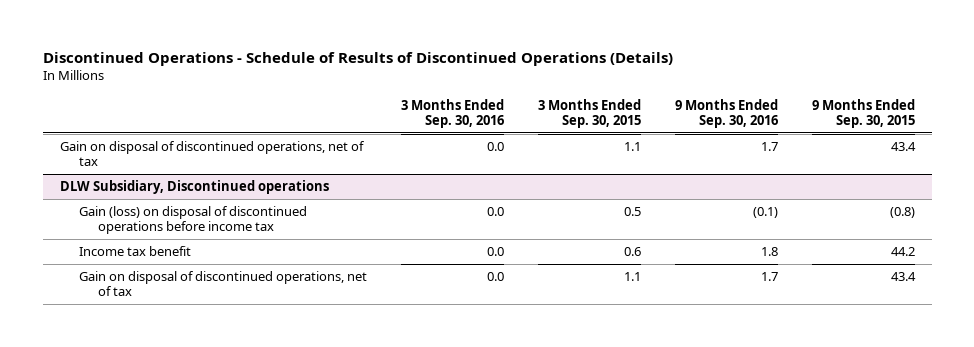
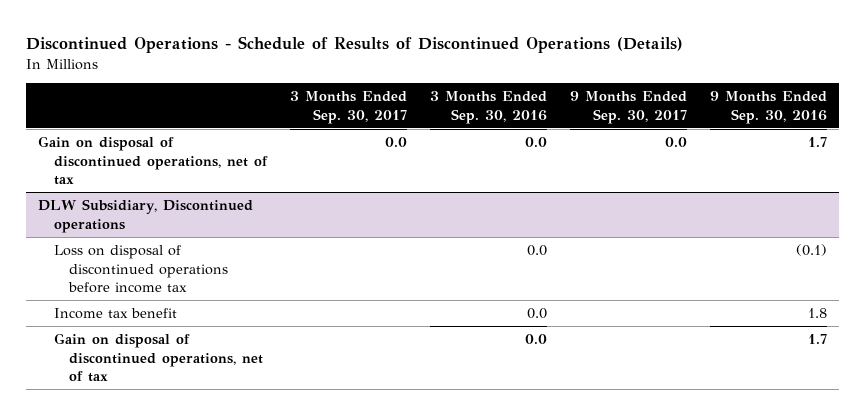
- | 3 Months Ended Sep. 30, 2016 | 3 Months Ended Sep. 30, 2015 | 9 Months Ended Sep. 30, 2016 | 9 Months Ended Sep. 30, 2015
+ | 3 Months Ended Sep. 30, 2017 | 3 Months Ended Sep. 30, 2016 | 9 Months Ended Sep. 30, 2017 | 9 Months Ended Sep. 30, 2016
@ DLW Subsidiary, Discontinued operations
- Gain (loss) on disposal of discontinued operations before income tax | 0.0 | 0.5 | (0.1) | (0.8)
+ Loss on disposal of discontinued operations before income tax | | 0.0 | | (0.1)

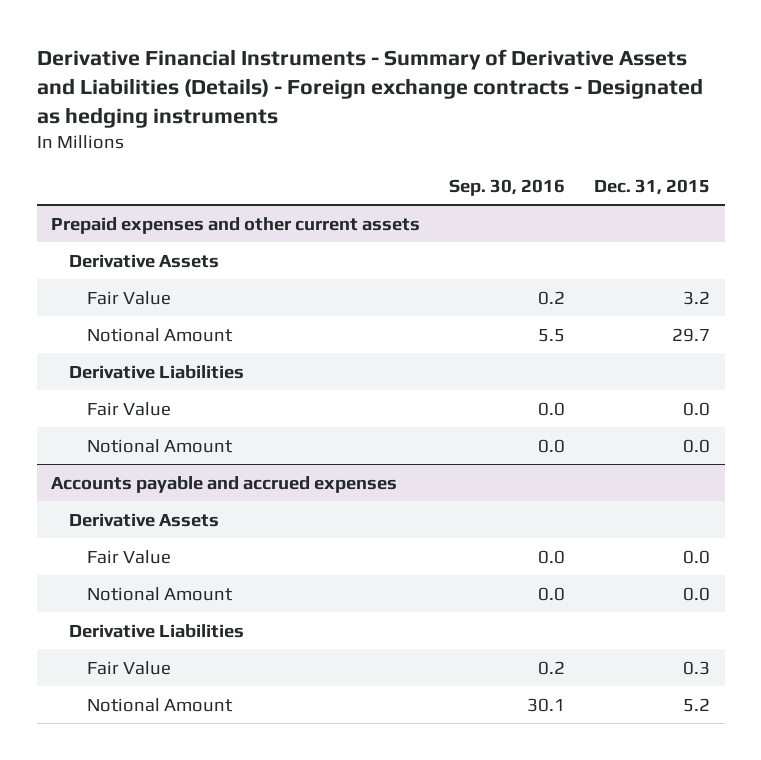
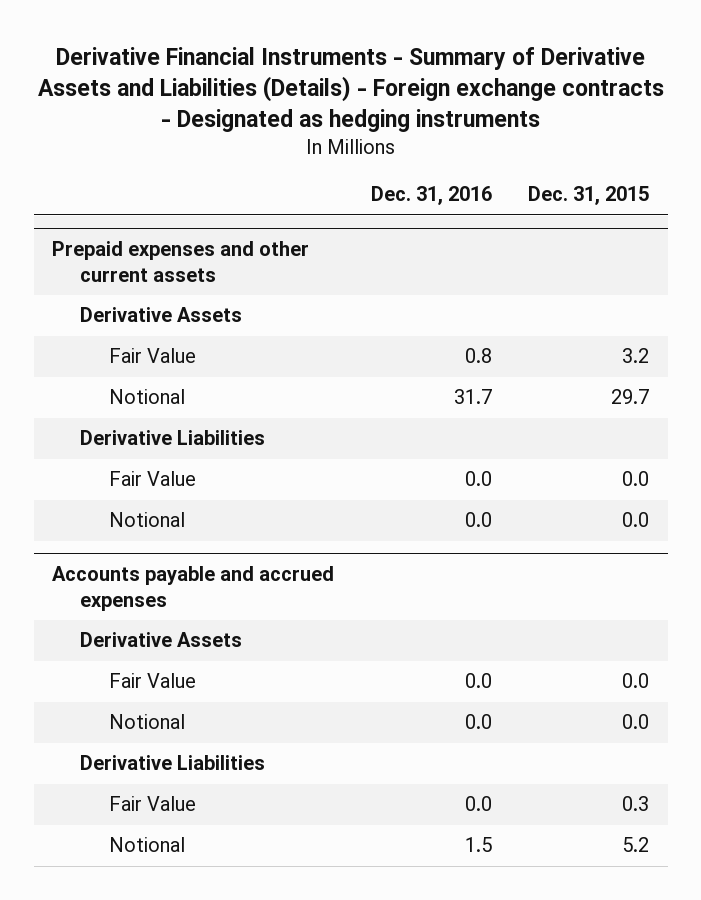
- | Sep. 30, 2016 | Dec. 31, 2015
+ | Dec. 31, 2016 | Dec. 31, 2015
@ Prepaid expenses and other current assets
- Notional Amount | 5.5 | 29.7
+ Notional | 31.7 | 29.7
- Notional Amount | 0.0 | 0.0
+ Notional | 0.0 | 0.0
@ Accounts payable and accrued expenses
- Notional Amount | 0.0 | 0.0
+ Notional | 0.0 | 0.0
- Notional Amount | 30.1 | 5.2
+ Notional | 1.5 | 5.2

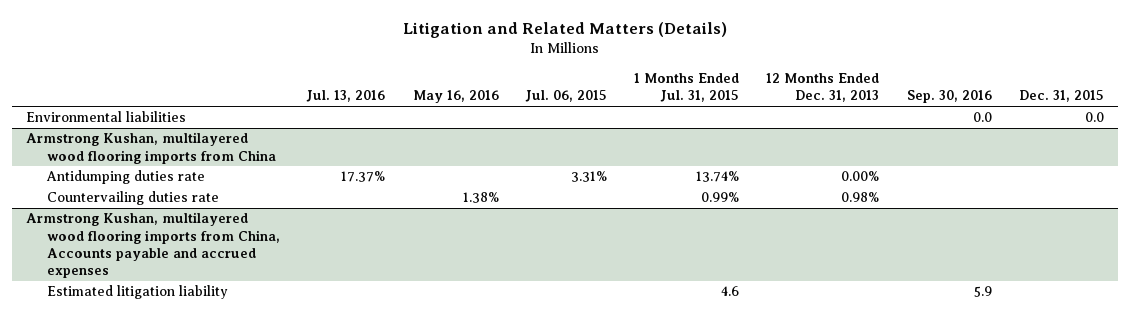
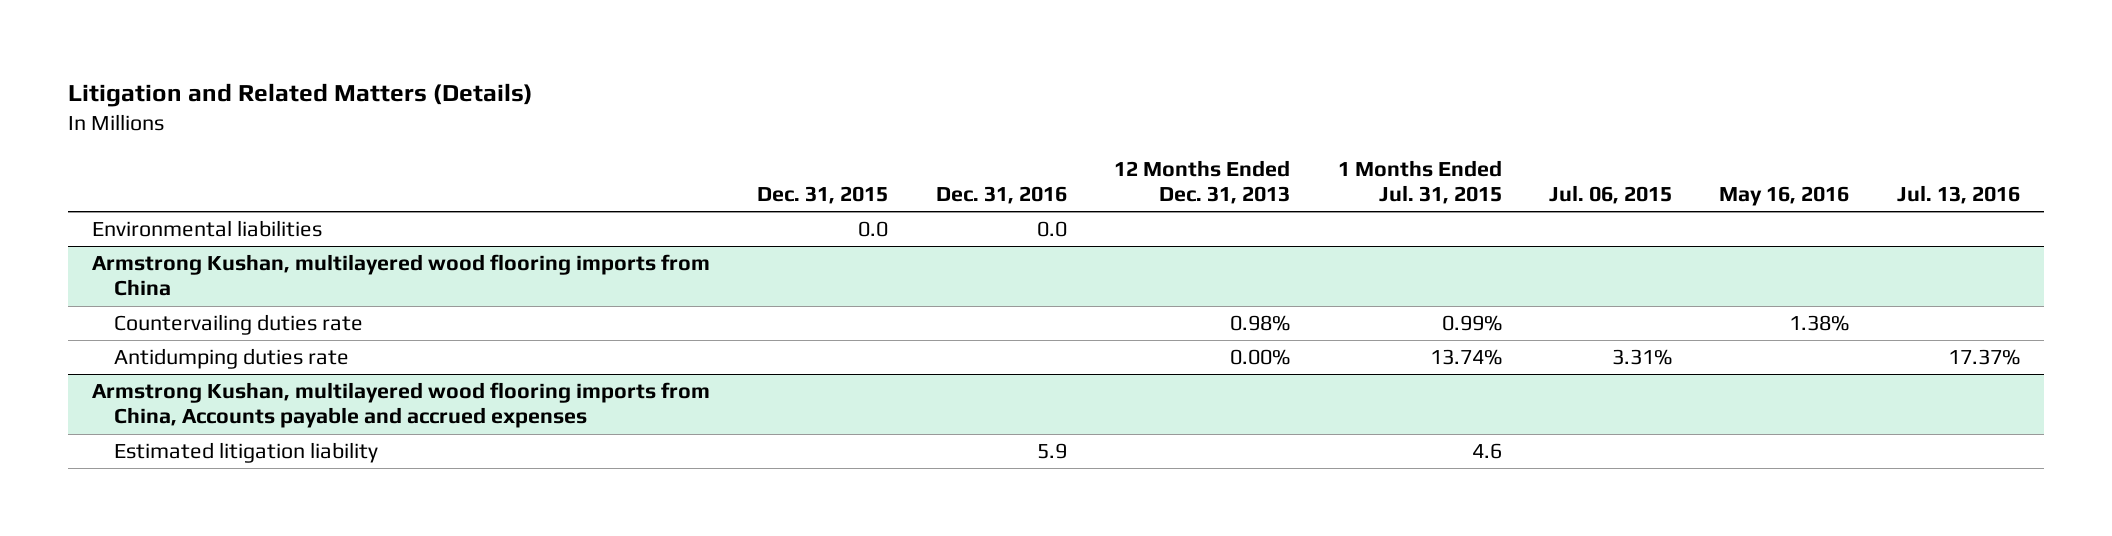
- | Jul. 13, 2016 | May 16, 2016 | Jul. 06, 2015 | 1 Months Ended Jul. 31, 2015 | 12 Months Ended Dec. 31, 2013 | Sep. 30, 2016 | Dec. 31, 2015
+ | Dec. 31, 2015 | Dec. 31, 2016 | 12 Months Ended Dec. 31, 2013 | 1 Months Ended Jul. 31, 2015 | Jul. 06, 2015 | May 16, 2016 | Jul. 13, 2016
@ Armstrong Kushan, multilayered wood flooring imports from China
moved down: Antidumping duties rate | | | 0.00% | 13.74% | 3.31% | | 17.37%

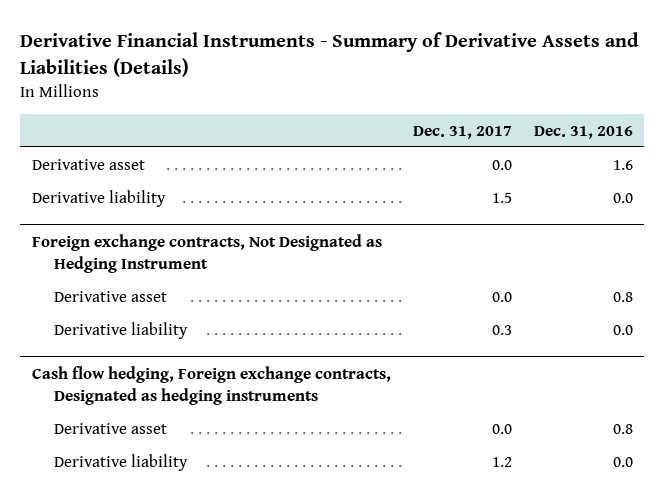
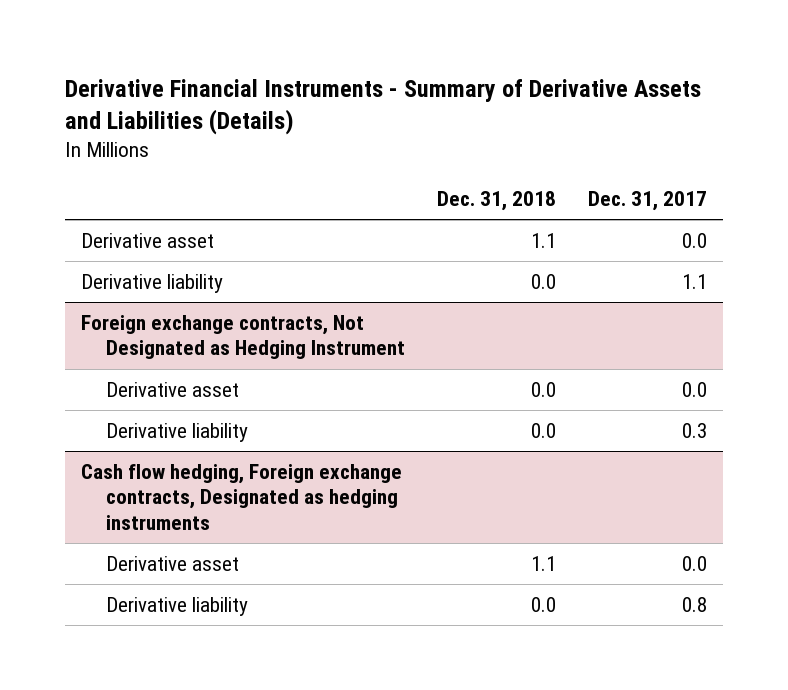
- | Dec. 31, 2017 | Dec. 31, 2016
+ | Dec. 31, 2018 | Dec. 31, 2017
- Derivative liability | 1.5 | 0.0
+ Derivative liability | 0.0 | 1.1
@ Cash flow hedging, Foreign exchange contracts, Designated as hedging instruments
- Derivative liability | 1.2 | 0.0
+ Derivative liability | 0.0 | 0.8

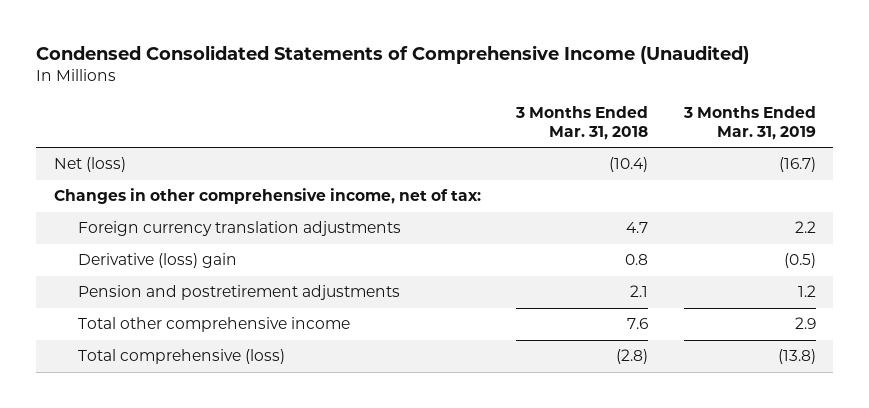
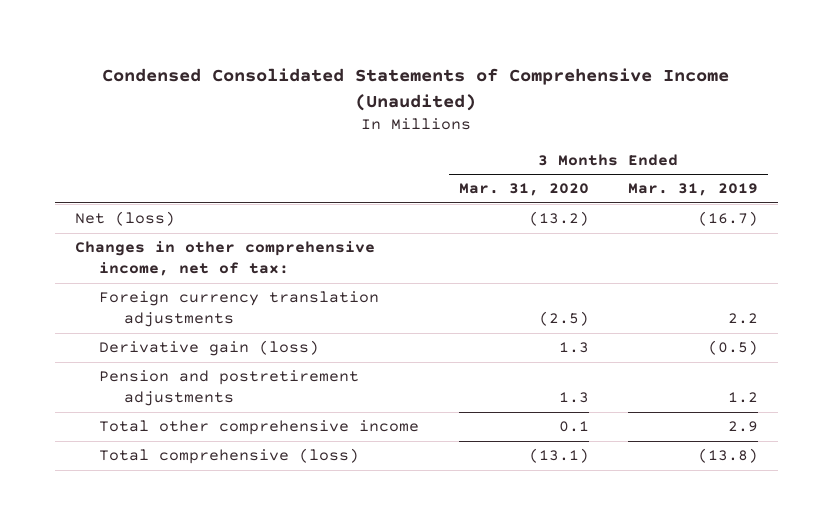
- | 3 Months Ended Mar. 31, 2018 | 3 Months Ended Mar. 31, 2019
+ | 3 Months Ended Mar. 31, 2020 | 3 Months Ended Mar. 31, 2019
- Derivative (loss) gain | 0.8 | (0.5)
+ Derivative gain (loss) | 1.3 | (0.5)

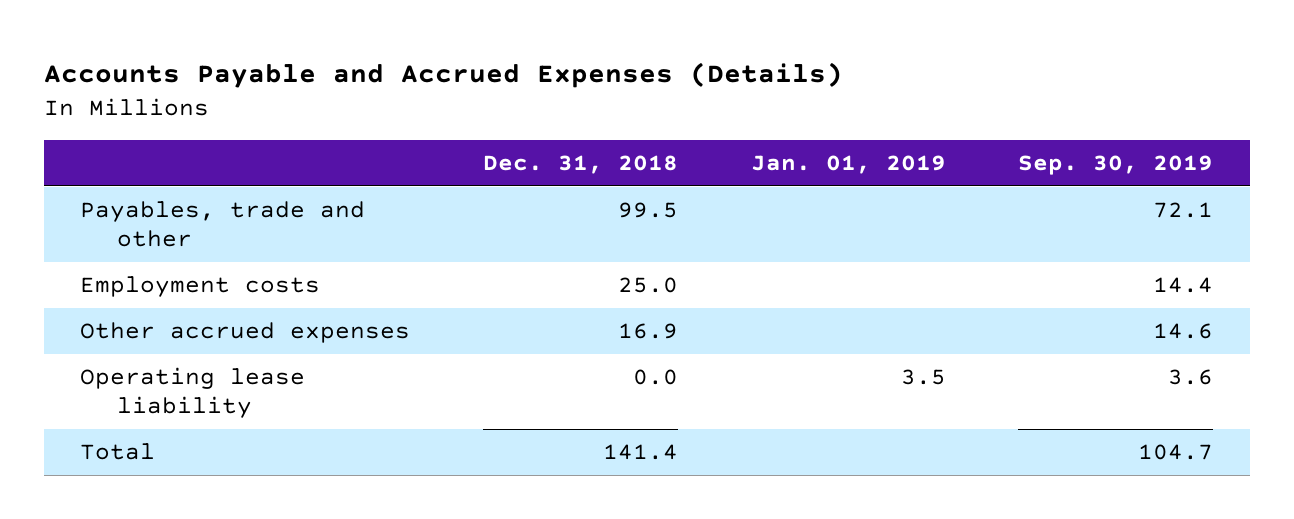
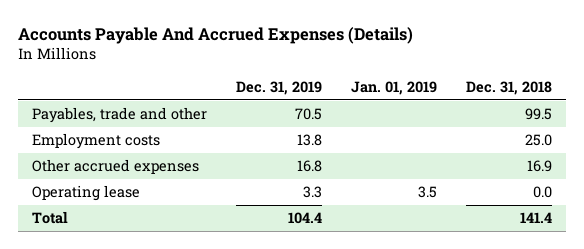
- Accounts Payable and Accrued Expenses (Details)
+ Accounts Payable And Accrued Expenses (Details)
- | Dec. 31, 2018 | Jan. 01, 2019 | Sep. 30, 2019
+ | Dec. 31, 2019 | Jan. 01, 2019 | Dec. 31, 2018
- Operating lease liability | 0.0 | 3.5 | 3.6
+ Operating lease | 3.3 | 3.5 | 0.0

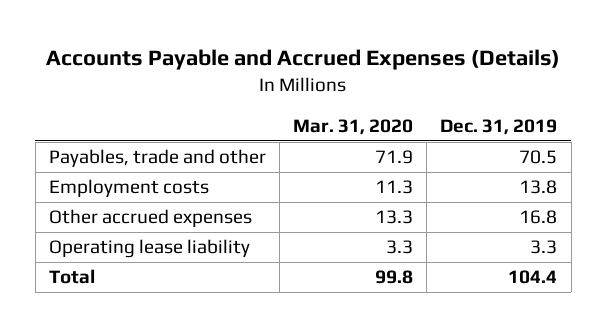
- Accounts Payable And Accrued Expenses (Details)
+ Accounts Payable and Accrued Expenses (Details)
- | Dec. 31, 2019 | Jan. 01, 2019 | Dec. 31, 2018
+ | Mar. 31, 2020 | Dec. 31, 2019
- Operating lease | 3.3 | 3.5 | 0.0
+ Operating lease liability | 3.3 | 3.3

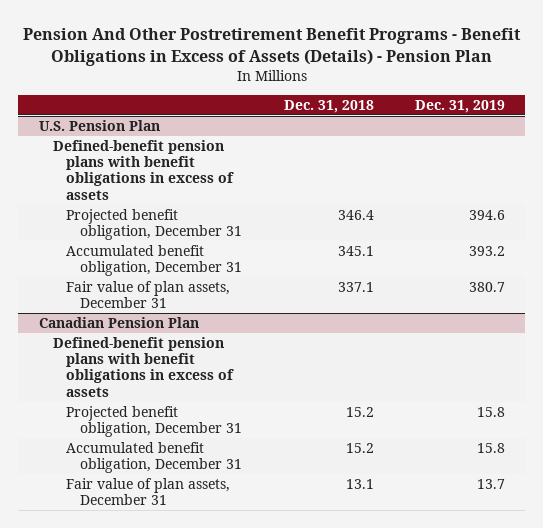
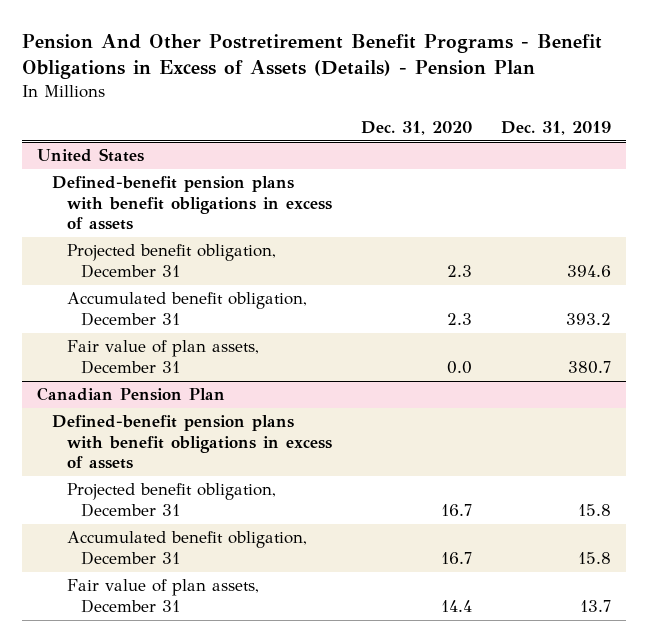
- | Dec. 31, 2018 | Dec. 31, 2019
+ | Dec. 31, 2020 | Dec. 31, 2019
- U.S. Pension Plan
+ United States

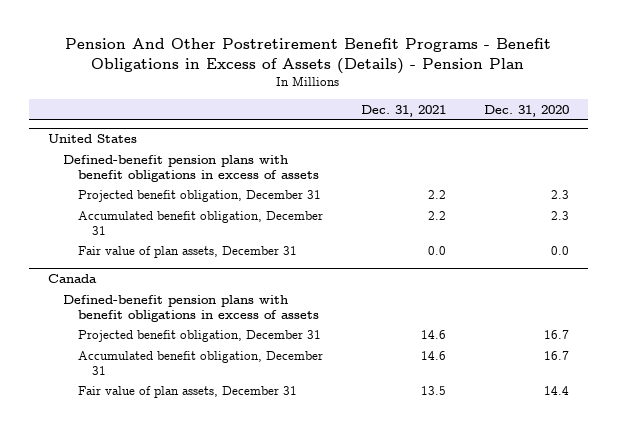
- | Dec. 31, 2020 | Dec. 31, 2019
+ | Dec. 31, 2021 | Dec. 31, 2020
- Canadian Pension Plan
+ Canada

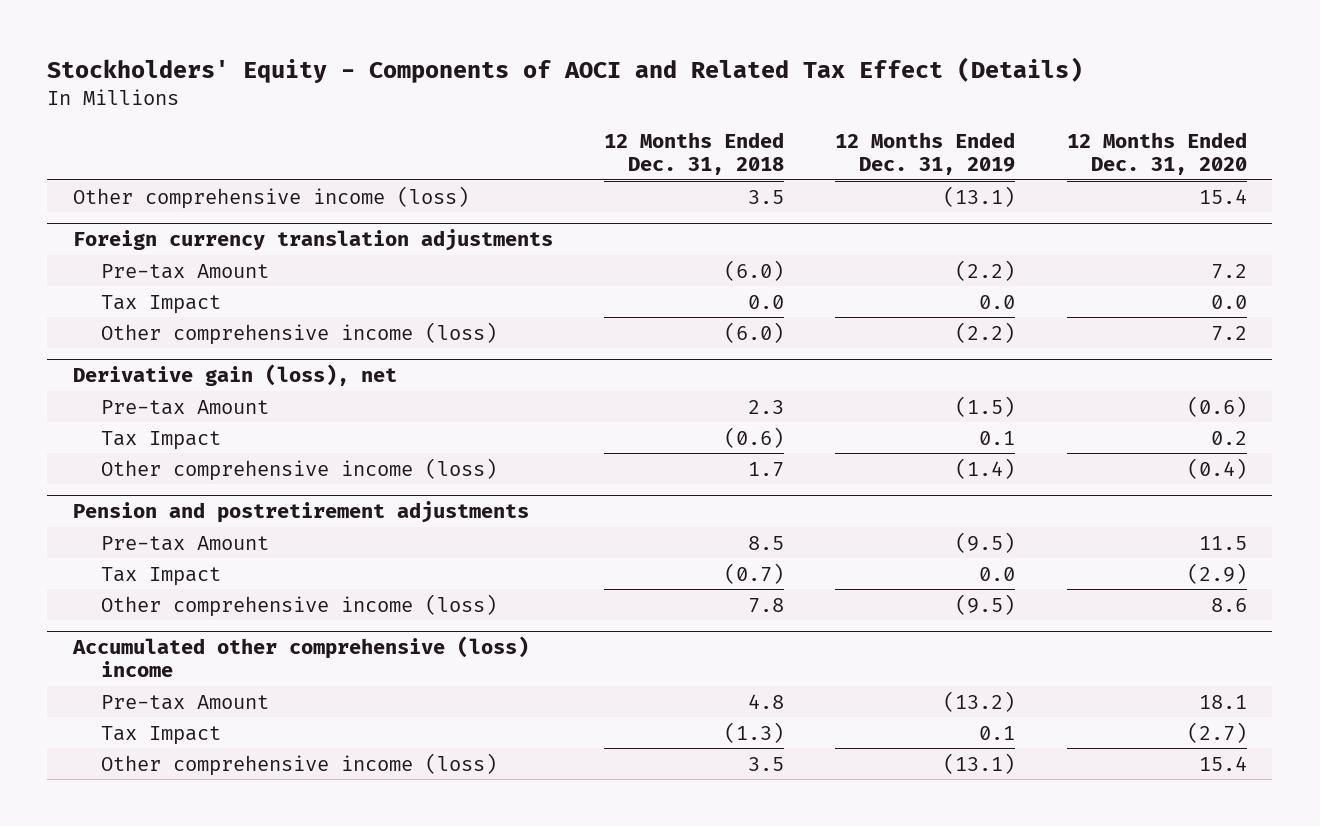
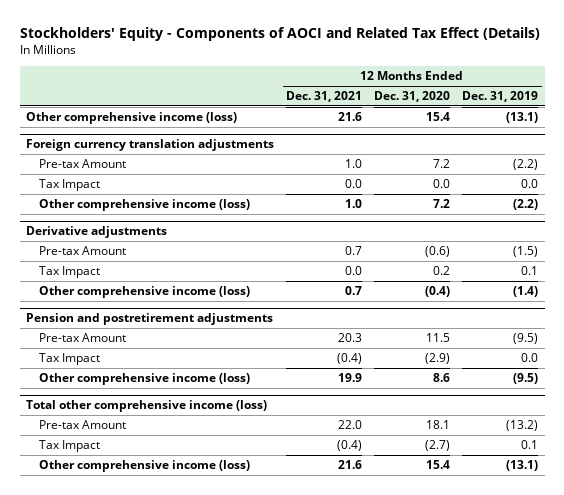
- | 12 Months Ended Dec. 31, 2018 | 12 Months Ended Dec. 31, 2019 | 12 Months Ended Dec. 31, 2020
+ | 12 Months Ended Dec. 31, 2021 | 12 Months Ended Dec. 31, 2020 | 12 Months Ended Dec. 31, 2019
- Derivative gain (loss), net
+ Derivative adjustments
- Accumulated other comprehensive (loss) income
+ Total other comprehensive income (loss)

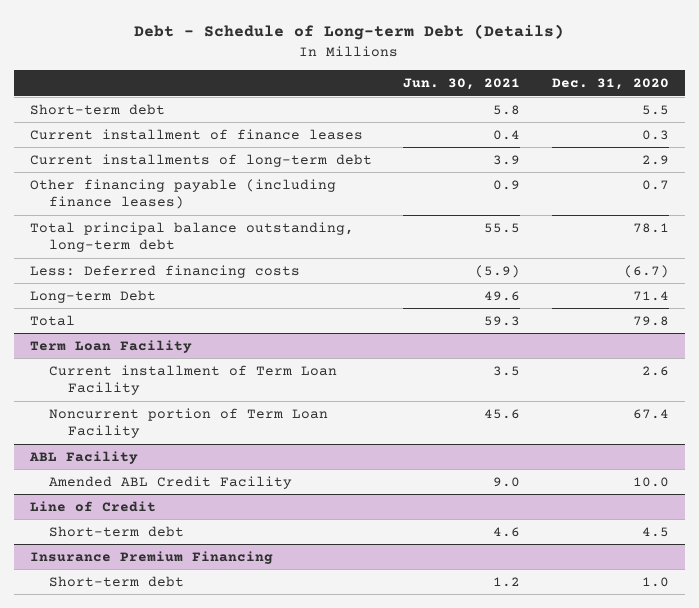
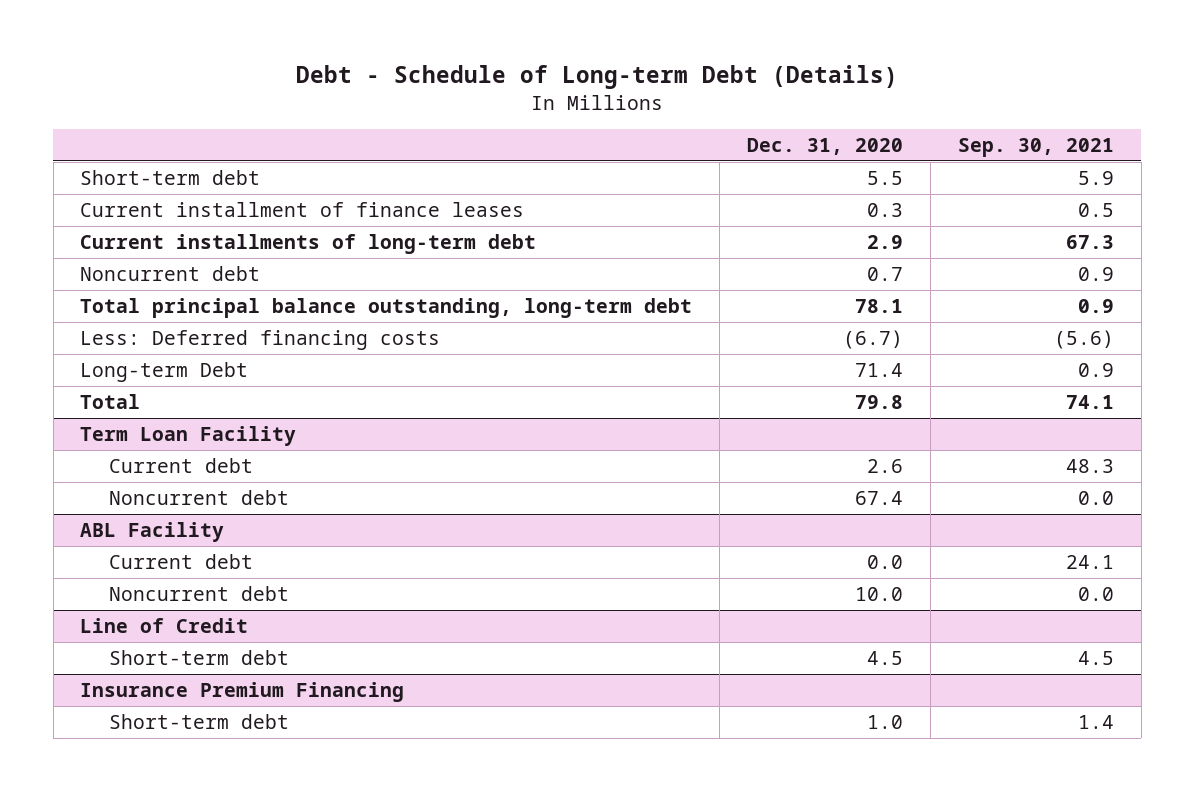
- | Jun. 30, 2021 | Dec. 31, 2020
+ | Dec. 31, 2020 | Sep. 30, 2021
- Other financing payable (including finance leases) | 0.9 | 0.7
+ Noncurrent debt | 0.7 | 0.9
@ Term Loan Facility
- Current installment of Term Loan Facility | 3.5 | 2.6
- Noncurrent portion of Term Loan Facility | 45.6 | 67.4
+ Current debt | 2.6 | 48.3
+ Noncurrent debt | 67.4 | 0.0
@ ABL Facility
- Amended ABL Credit Facility | 9.0 | 10.0
+ Current debt | 0.0 | 24.1
+ Noncurrent debt | 10.0 | 0.0

